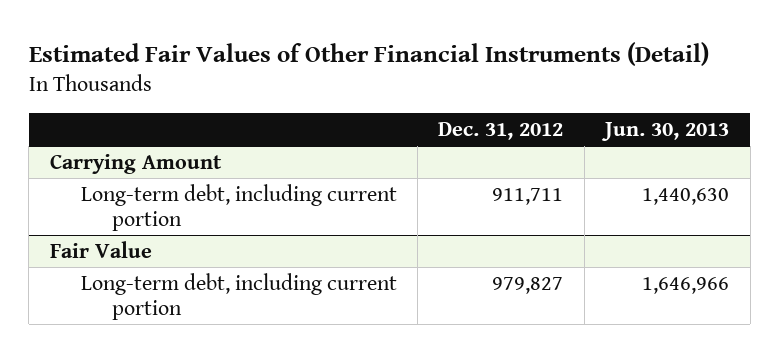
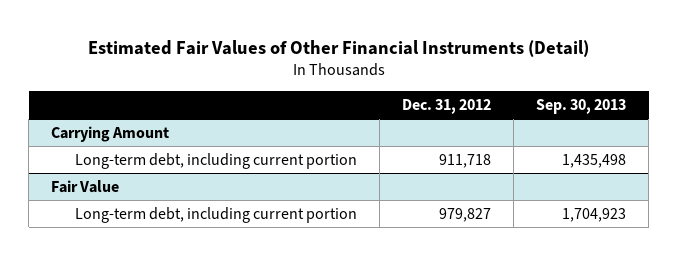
- | Dec. 31, 2012 | Jun. 30, 2013
+ | Dec. 31, 2012 | Sep. 30, 2013
@ Carrying Amount
- Long-term debt, including current portion | 911,711 | 1,440,630
+ Long-term debt, including current portion | 911,718 | 1,435,498

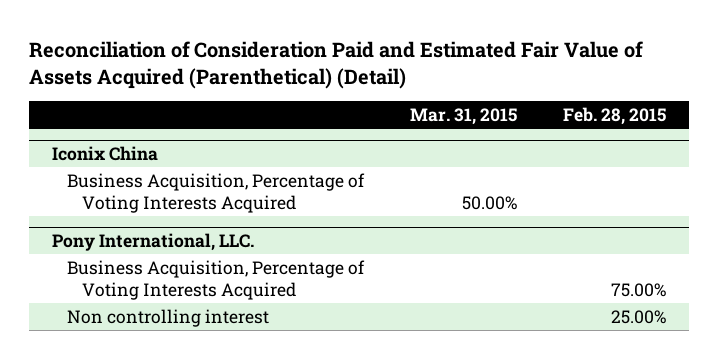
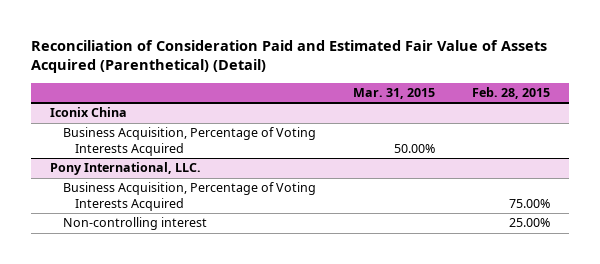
@ Pony International, LLC.
- Non controlling interest | | 25.00%
+ Non-controlling interest | | 25.00%

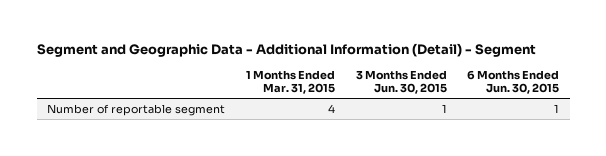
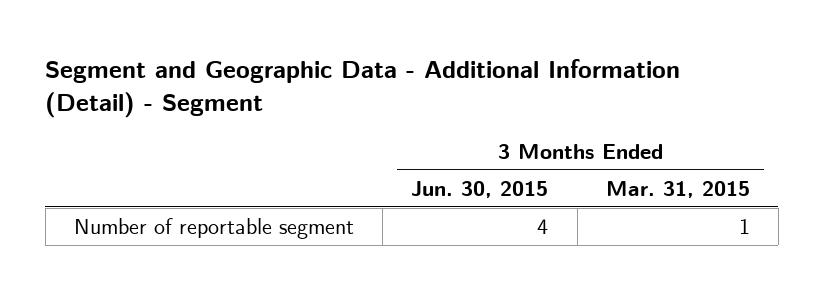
- | 1 Months Ended Mar. 31, 2015 | 3 Months Ended Jun. 30, 2015 | 6 Months Ended Jun. 30, 2015
+ | 3 Months Ended Jun. 30, 2015 | 3 Months Ended Mar. 31, 2015
- Number of reportable segment | 4 | 1 | 1
+ Number of reportable segment | 4 | 1

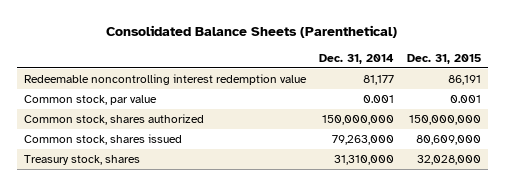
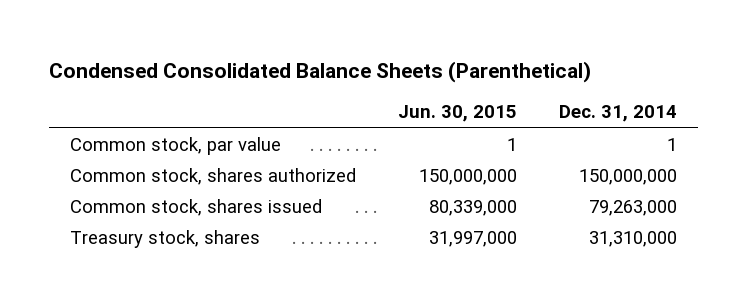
- Consolidated Balance Sheets (Parenthetical)
+ Condensed Consolidated Balance Sheets (Parenthetical)
- | Dec. 31, 2014 | Dec. 31, 2015
+ | Jun. 30, 2015 | Dec. 31, 2014
- Redeemable noncontrolling interest redemption value | 81,177 | 86,191
- Common stock, par value | 0.001 | 0.001
+ Common stock, par value | 1 | 1

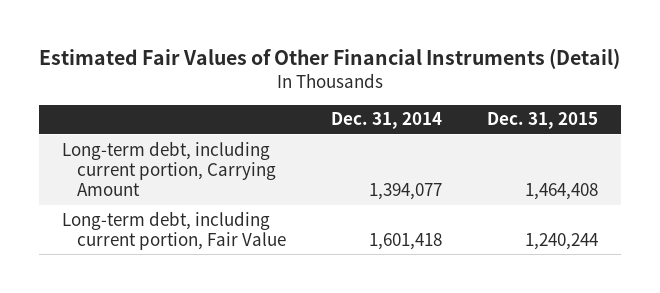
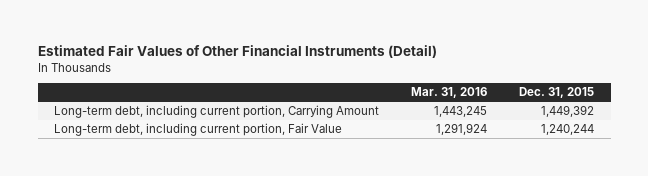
- | Dec. 31, 2014 | Dec. 31, 2015
+ | Mar. 31, 2016 | Dec. 31, 2015
- Long-term debt, including current portion, Carrying Amount | 1,394,077 | 1,464,408
+ Long-term debt, including current portion, Carrying Amount | 1,443,245 | 1,449,392

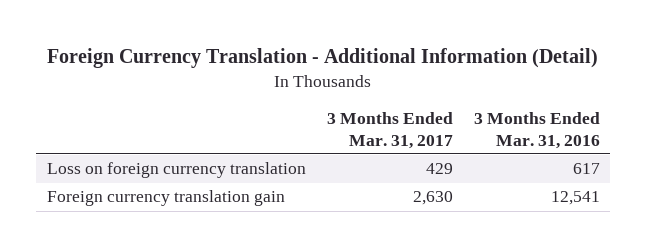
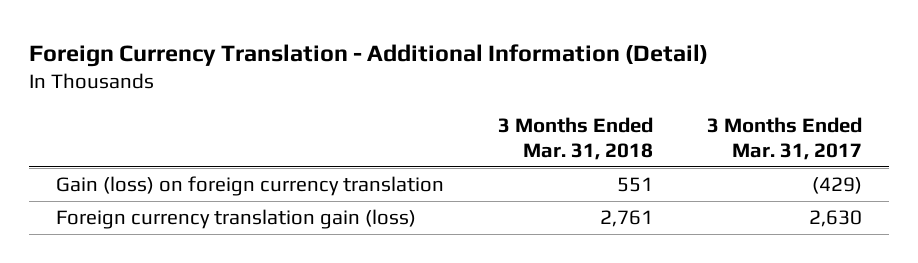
- | 3 Months Ended Mar. 31, 2017 | 3 Months Ended Mar. 31, 2016
+ | 3 Months Ended Mar. 31, 2018 | 3 Months Ended Mar. 31, 2017
- Loss on foreign currency translation | 429 | 617
- Foreign currency translation gain | 2,630 | 12,541
+ Gain (loss) on foreign currency translation | 551 | (429)
+ Foreign currency translation gain (loss) | 2,761 | 2,630

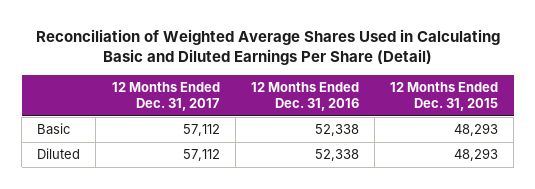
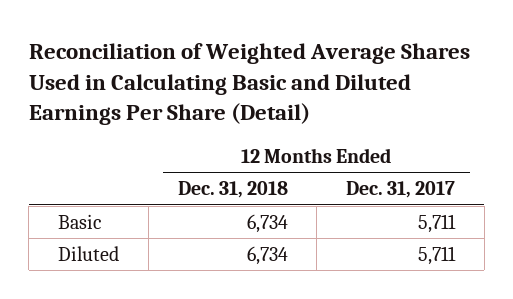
- | 12 Months Ended Dec. 31, 2017 | 12 Months Ended Dec. 31, 2016 | 12 Months Ended Dec. 31, 2015
+ | 12 Months Ended Dec. 31, 2018 | 12 Months Ended Dec. 31, 2017
- Basic | 57,112 | 52,338 | 48,293
- Diluted | 57,112 | 52,338 | 48,293
+ Basic | 6,734 | 5,711
+ Diluted | 6,734 | 5,711

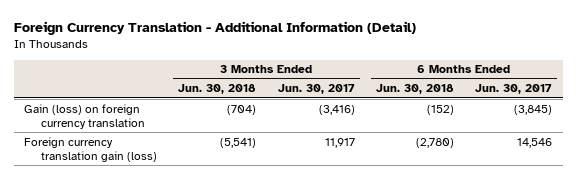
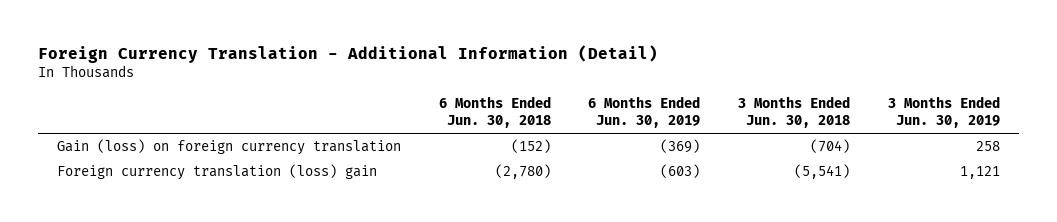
- | 3 Months Ended Jun. 30, 2018 | 3 Months Ended Jun. 30, 2017 | 6 Months Ended Jun. 30, 2018 | 6 Months Ended Jun. 30, 2017
+ | 6 Months Ended Jun. 30, 2018 | 6 Months Ended Jun. 30, 2019 | 3 Months Ended Jun. 30, 2018 | 3 Months Ended Jun. 30, 2019
- Foreign currency translation gain (loss) | (5,541) | 11,917 | (2,780) | 14,546
+ Foreign currency translation (loss) gain | (2,780) | (603) | (5,541) | 1,121

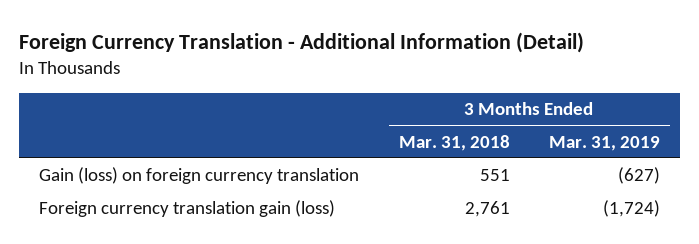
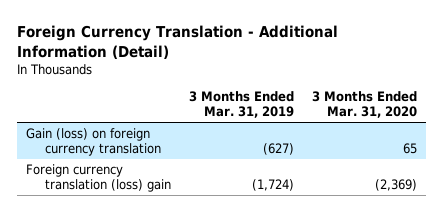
- | 3 Months Ended Mar. 31, 2018 | 3 Months Ended Mar. 31, 2019
+ | 3 Months Ended Mar. 31, 2019 | 3 Months Ended Mar. 31, 2020
- Foreign currency translation gain (loss) | 2,761 | (1,724)
+ Foreign currency translation (loss) gain | (1,724) | (2,369)

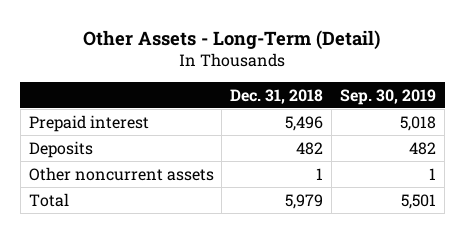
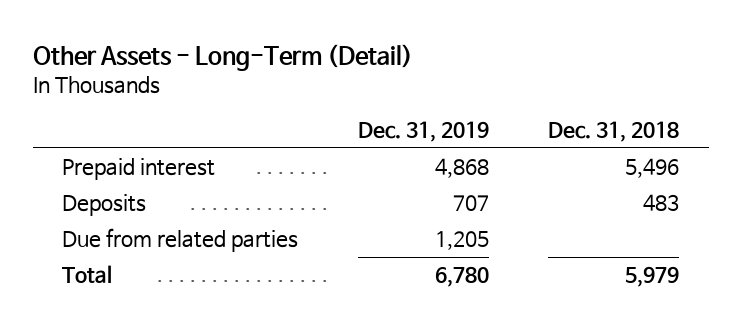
- | Dec. 31, 2018 | Sep. 30, 2019
+ | Dec. 31, 2019 | Dec. 31, 2018
- Deposits | 482 | 482
- Other noncurrent assets | 1 | 1
+ Deposits | 707 | 483
+ Due from related parties | 1,205 |

